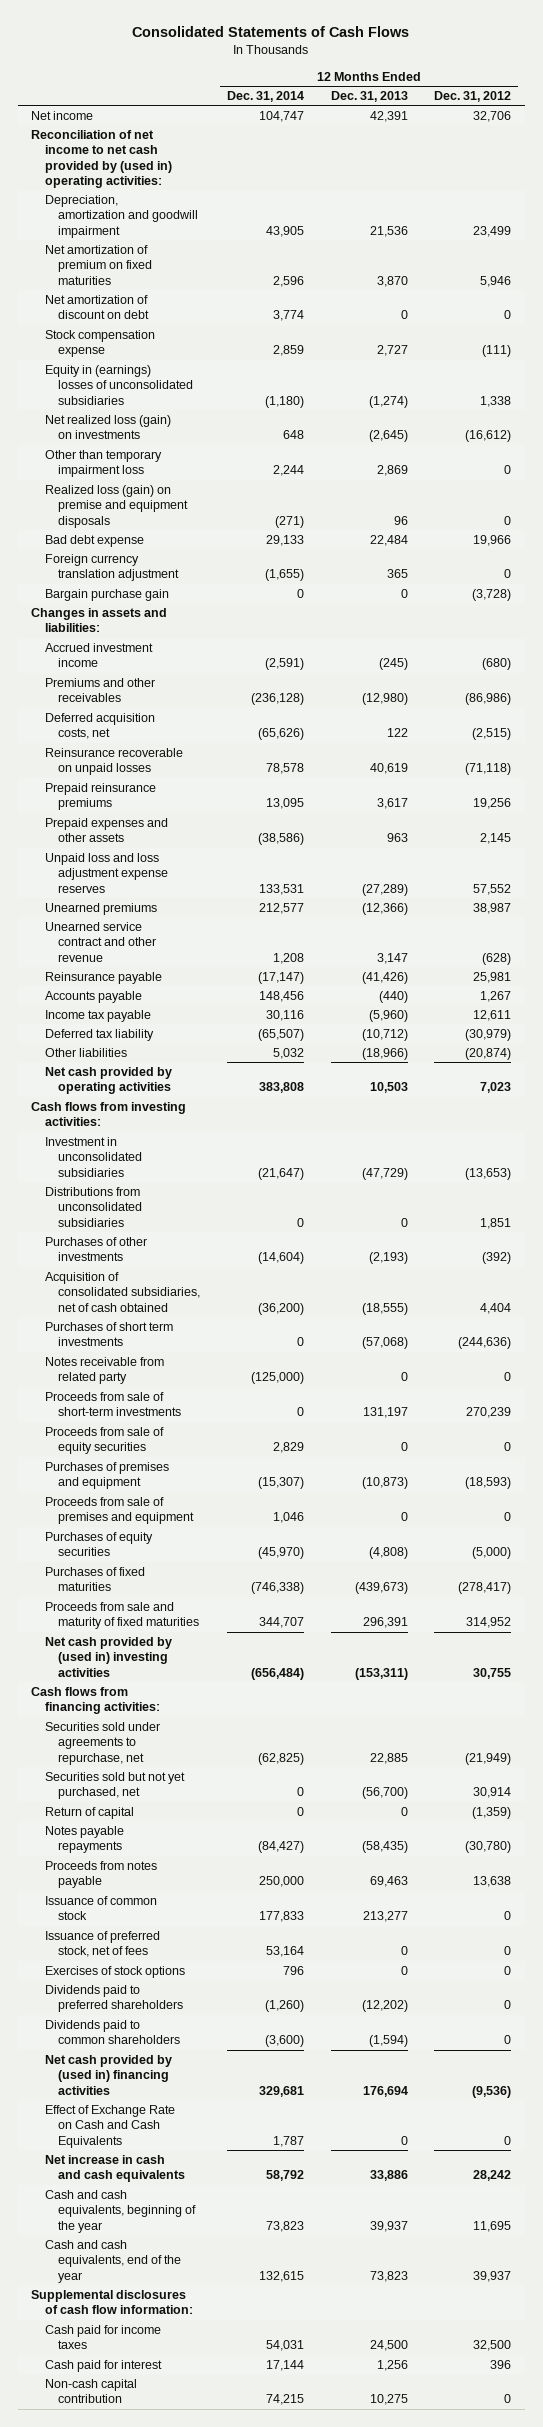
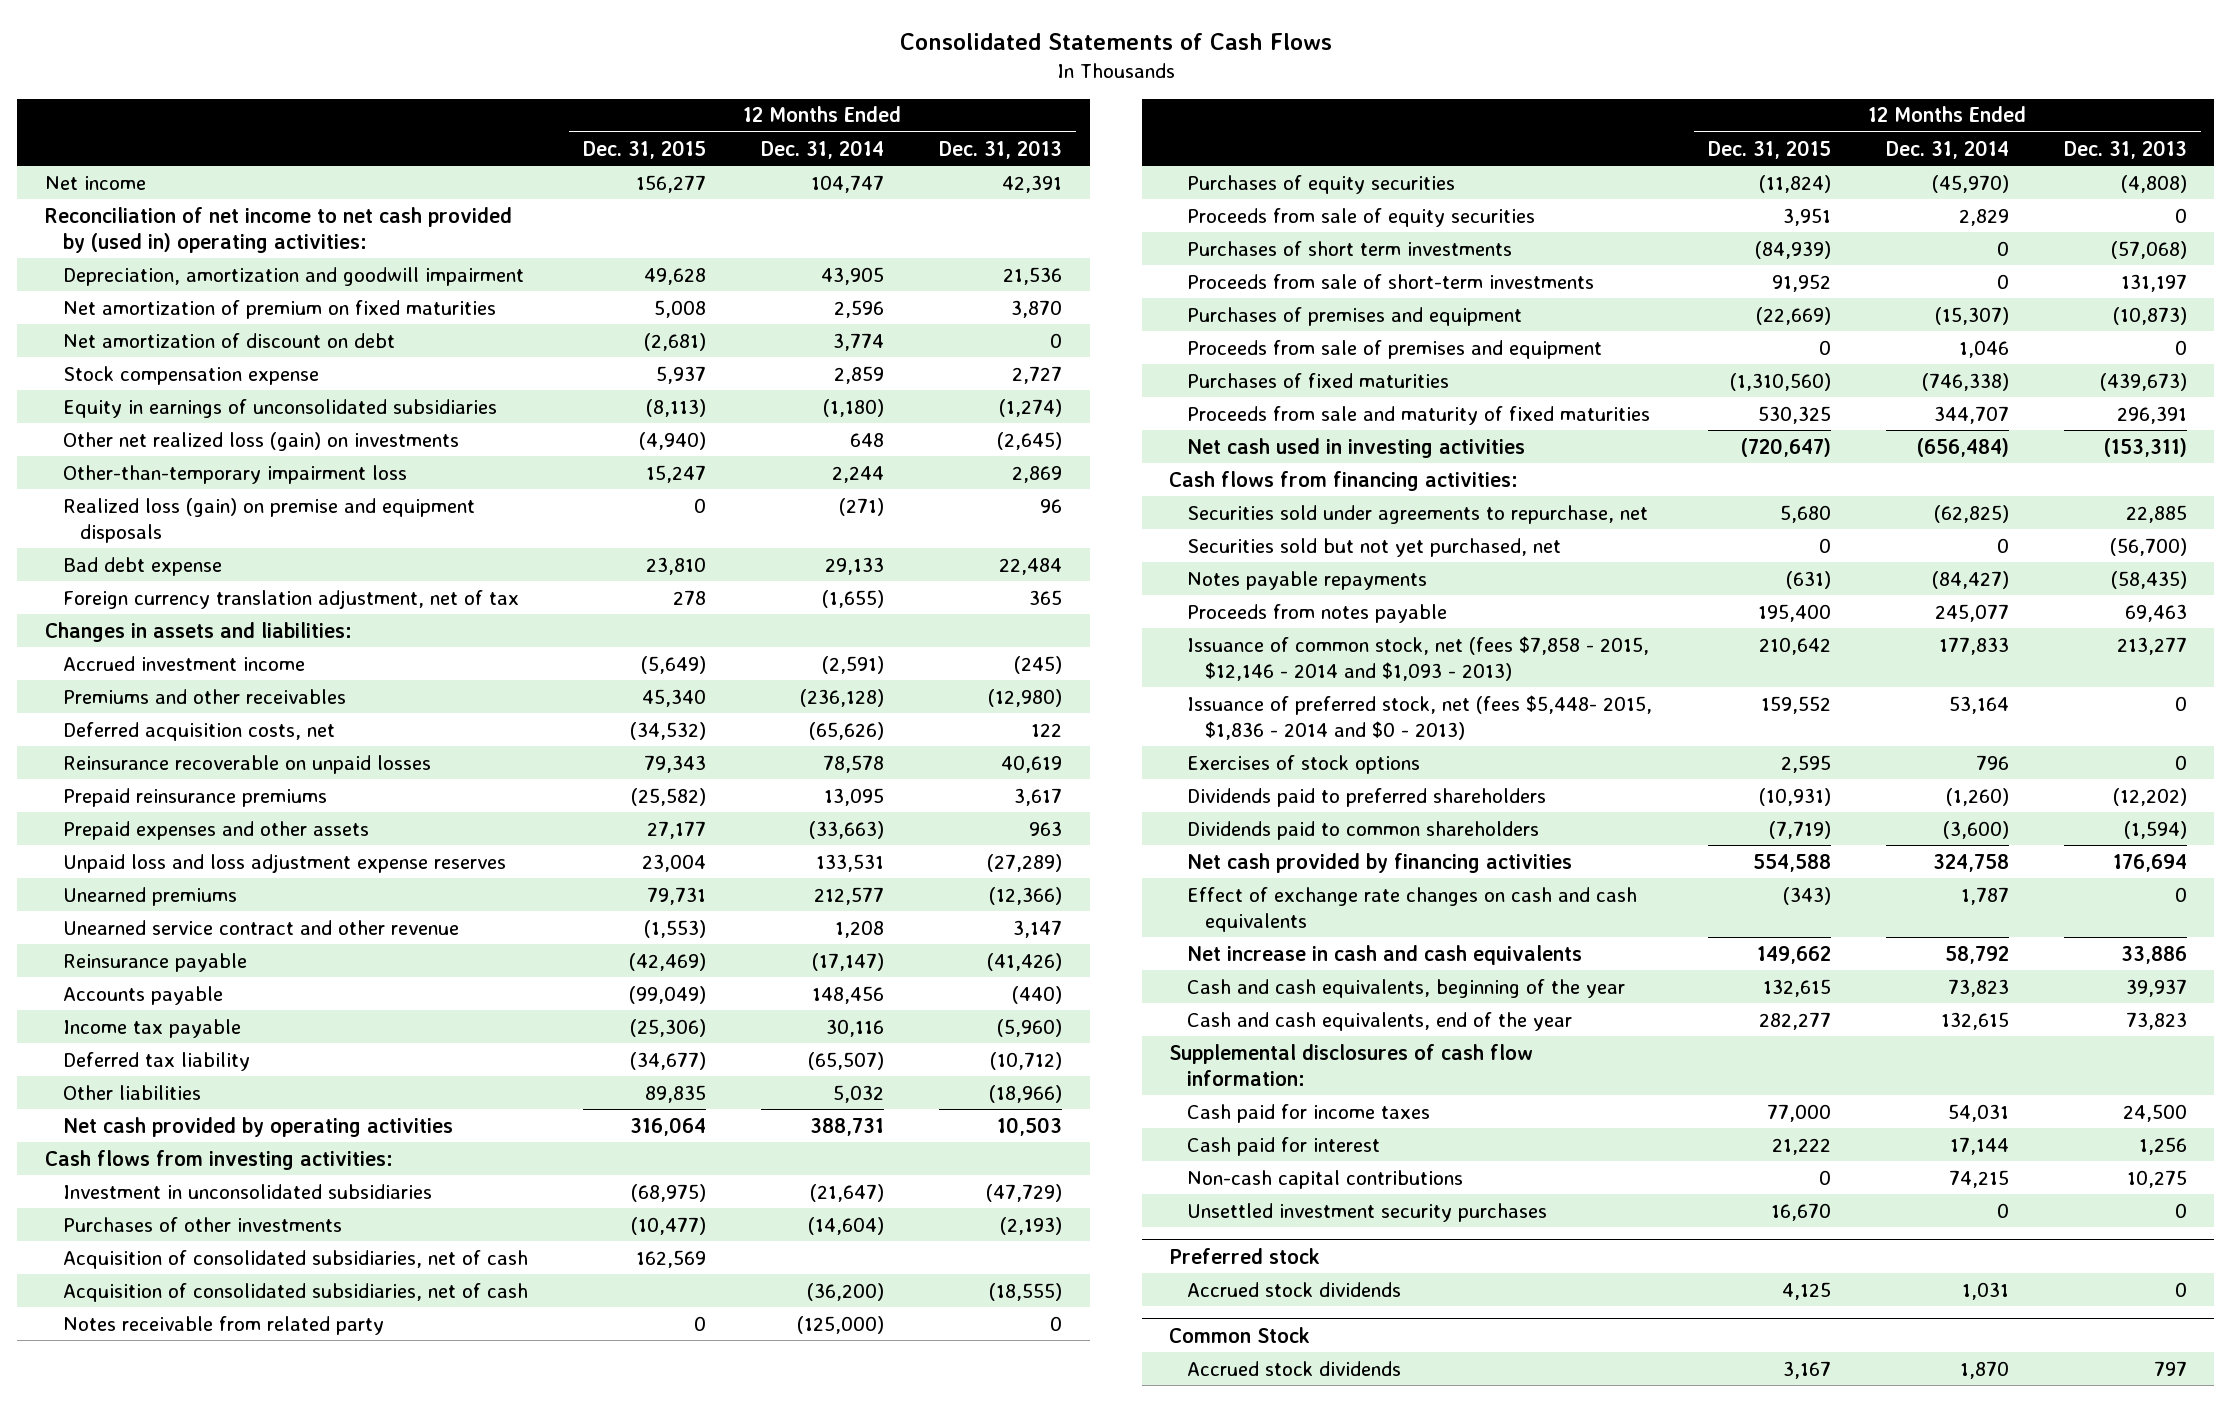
- | 12 Months Ended Dec. 31, 2014 | 12 Months Ended Dec. 31, 2013 | 12 Months Ended Dec. 31, 2012
+ | 12 Months Ended Dec. 31, 2015 | 12 Months Ended Dec. 31, 2014 | 12 Months Ended Dec. 31, 2013
- Equity in (earnings) losses of unconsolidated subsidiaries | (1,180) | (1,274) | 1,338
- Net realized loss (gain) on investments | 648 | (2,645) | (16,612)
- Other than temporary impairment loss | 2,244 | 2,869 | 0
+ Equity in earnings of unconsolidated subsidiaries | (8,113) | (1,180) | (1,274)
+ Other net realized loss (gain) on investments | (4,940) | 648 | (2,645)
+ Other-than-temporary impairment loss | 15,247 | 2,244 | 2,869
- Foreign currency translation adjustment | (1,655) | 365 | 0
- Bargain purchase gain | 0 | 0 | (3,728)
+ Foreign currency translation adjustment, net of tax | 278 | (1,655) | 365
- Prepaid expenses and other assets | (38,586) | 963 | 2,145
+ Prepaid expenses and other assets | 27,177 | (33,663) | 963
- Net cash provided by operating activities | 383,808 | 10,503 | 7,023
+ Net cash provided by operating activities | 316,064 | 388,731 | 10,503
- Distributions from unconsolidated subsidiaries | 0 | 0 | 1,851
- Acquisition of consolidated subsidiaries, net of cash obtained | (36,200) | (18,555) | 4,404
+ Acquisition of consolidated subsidiaries, net of cash | 162,569 | |
+ Acquisition of consolidated subsidiaries, net of cash | | (36,200) | (18,555)
moved up: Purchases of equity securities | (11,824) | (45,970) | (4,808)
moved down: Purchases of short term investments | (84,939) | 0 | (57,068)
moved down: Proceeds from sale of short-term investments | 91,952 | 0 | 131,197
- Net cash provided by (used in) investing activities | (656,484) | (153,311) | 30,755
+ Net cash used in investing activities | (720,647) | (656,484) | (153,311)
- Return of capital | 0 | 0 | (1,359)
- Proceeds from notes payable | 250,000 | 69,463 | 13,638
- Issuance of common stock | 177,833 | 213,277 | 0
- Issuance of preferred stock, net of fees | 53,164 | 0 | 0
+ Proceeds from notes payable | 195,400 | 245,077 | 69,463
+ Issuance of common stock, net (fees $7,858 - 2015, $12,146 - 2014 and $1,093 - 2013) | 210,642 | 177,833 | 213,277
+ Issuance of preferred stock, net (fees $5,448- 2015, $1,836 - 2014 and $0 - 2013) | 159,552 | 53,164 | 0
- Net cash provided by (used in) financing activities | 329,681 | 176,694 | (9,536)
- Effect of Exchange Rate on Cash and Cash Equivalents | 1,787 | 0 | 0
+ Net cash provided by financing activities | 554,588 | 324,758 | 176,694
+ Effect of exchange rate changes on cash and cash equivalents | (343) | 1,787 | 0
- Non-cash capital contribution | 74,215 | 10,275 | 0
+ Non-cash capital contributions | 0 | 74,215 | 10,275
+ Unsettled investment security purchases | 16,670 | 0 | 0
+ Preferred stock
+ Accrued stock dividends | 4,125 | 1,031 | 0
+ Common Stock
+ Accrued stock dividends | 3,167 | 1,870 | 797

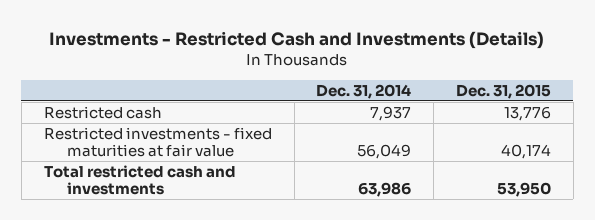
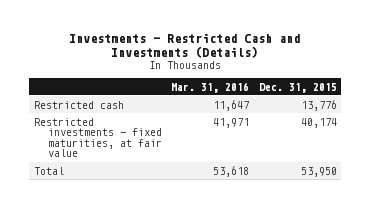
- | Dec. 31, 2014 | Dec. 31, 2015
+ | Mar. 31, 2016 | Dec. 31, 2015
- Restricted investments - fixed maturities at fair value | 56,049 | 40,174
- Total restricted cash and investments | 63,986 | 53,950
+ Restricted investments - fixed maturities, at fair value | 41,971 | 40,174
+ Total | 53,618 | 53,950

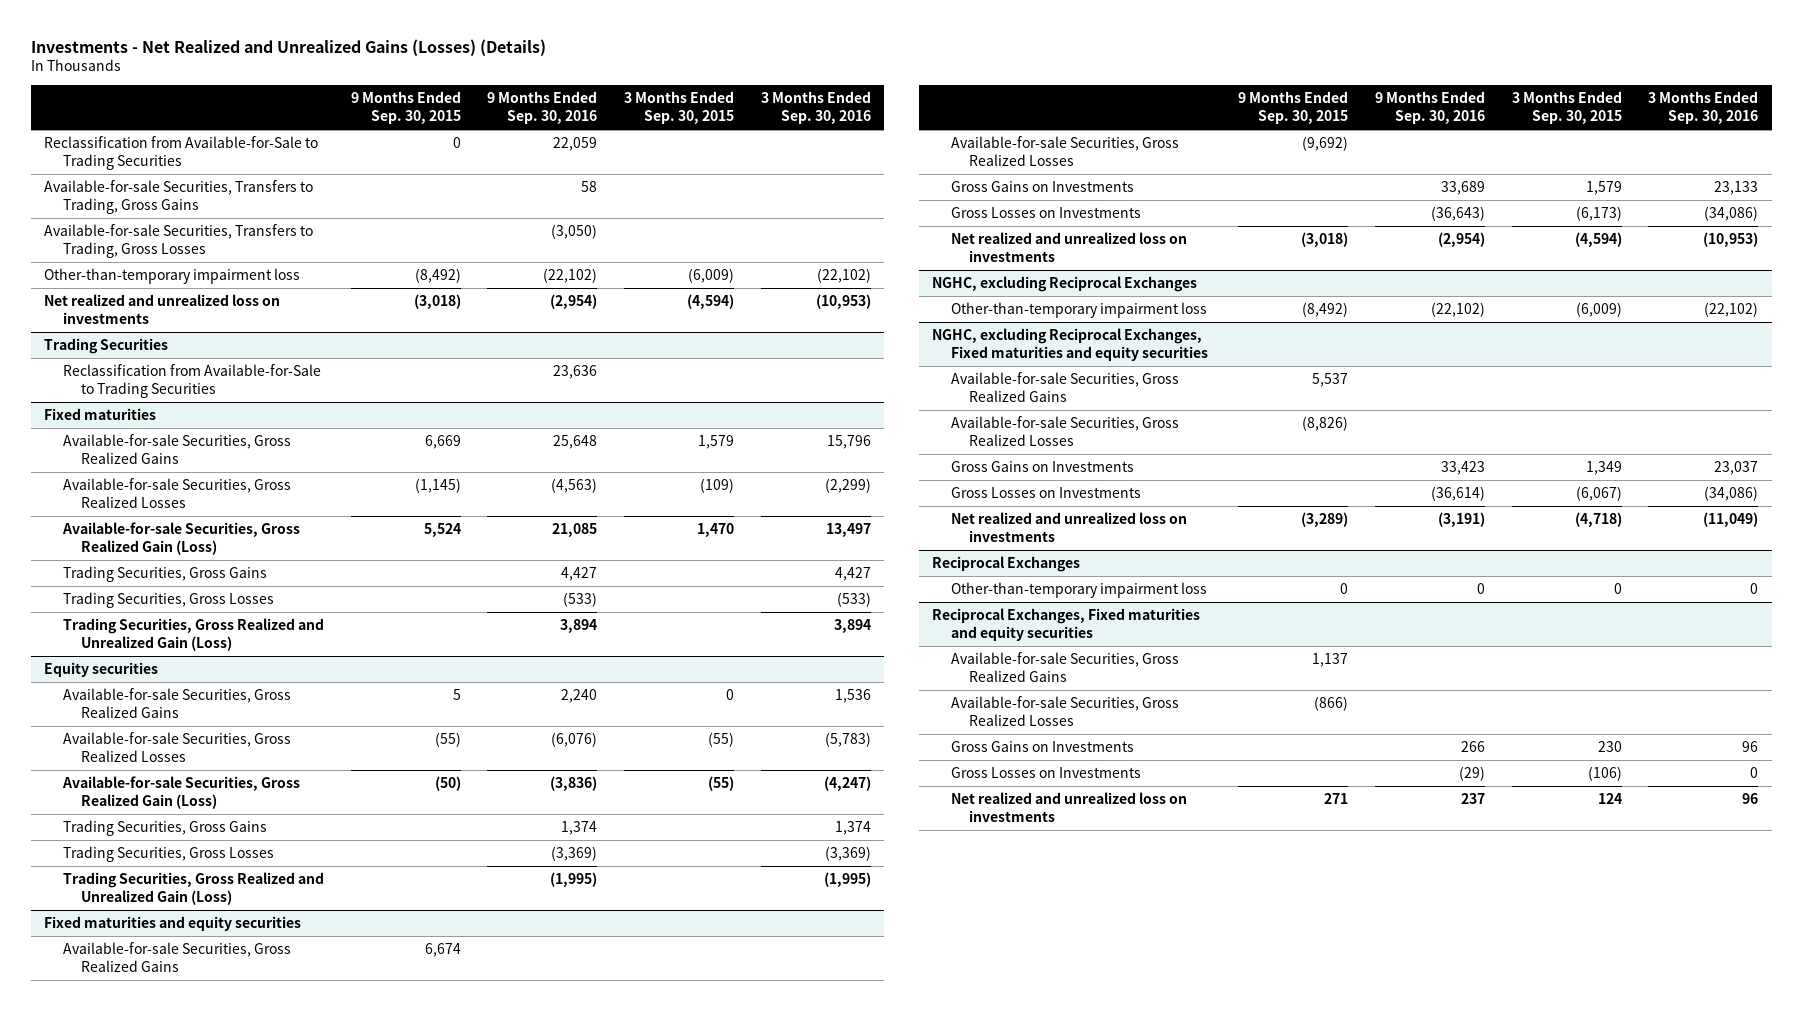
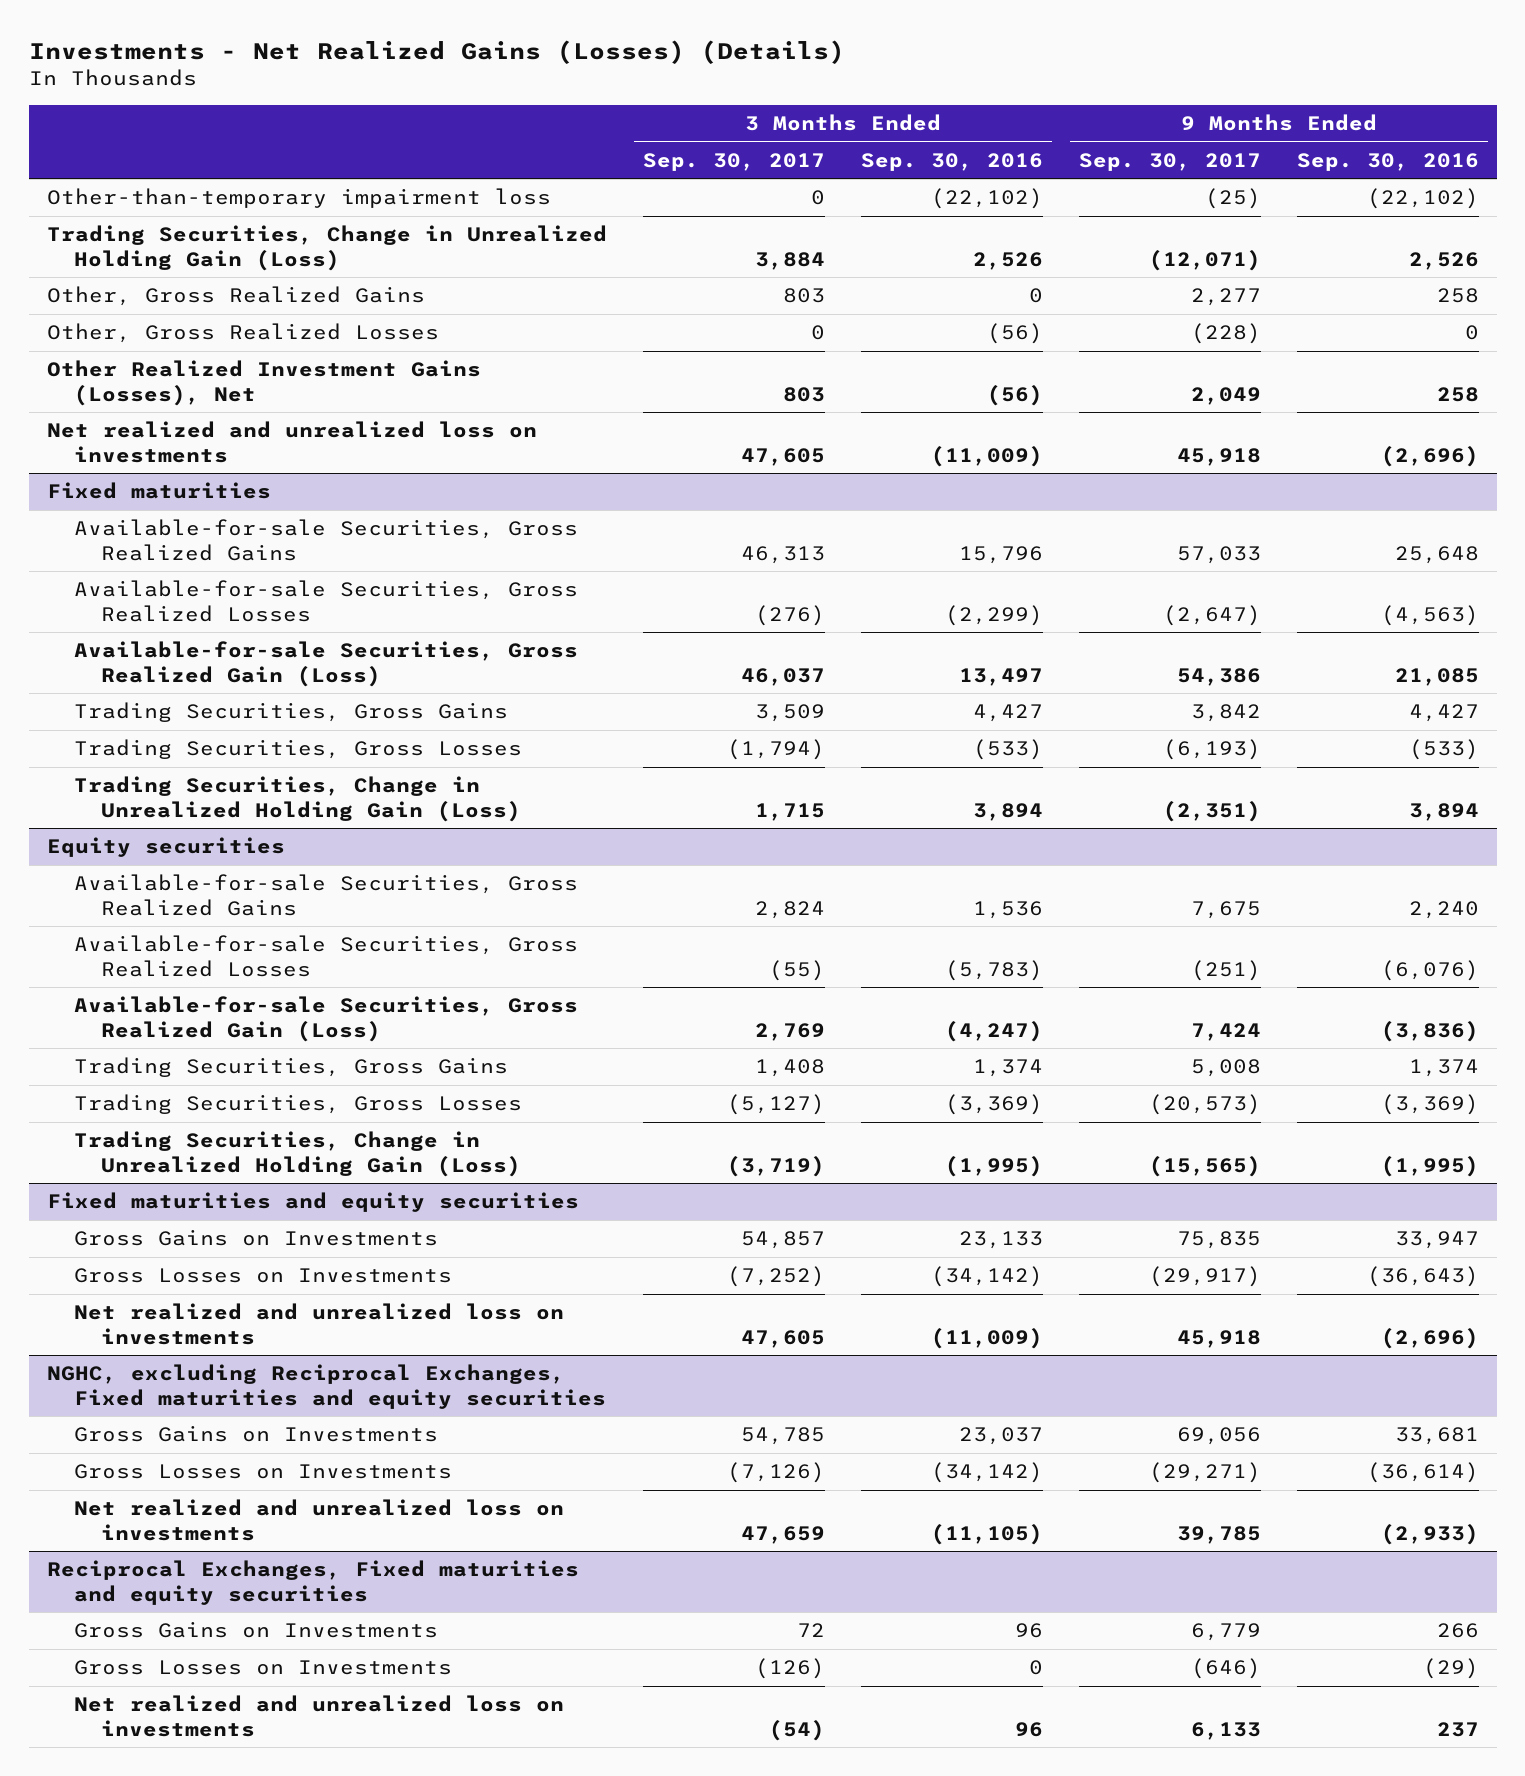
- Investments - Net Realized and Unrealized Gains (Losses) (Details)
+ Investments - Net Realized Gains (Losses) (Details)
- | 9 Months Ended Sep. 30, 2015 | 9 Months Ended Sep. 30, 2016 | 3 Months Ended Sep. 30, 2015 | 3 Months Ended Sep. 30, 2016
+ | 3 Months Ended Sep. 30, 2017 | 3 Months Ended Sep. 30, 2016 | 9 Months Ended Sep. 30, 2017 | 9 Months Ended Sep. 30, 2016
- Reclassification from Available-for-Sale to Trading Securities | 0 | 22,059 | |
- Available-for-sale Securities, Transfers to Trading, Gross Gains | | 58 | |
- Available-for-sale Securities, Transfers to Trading, Gross Losses | | (3,050) | |
- Net realized and unrealized loss on investments | (3,018) | (2,954) | (4,594) | (10,953)
- Trading Securities
- Reclassification from Available-for-Sale to Trading Securities | | 23,636 | |
+ Trading Securities, Change in Unrealized Holding Gain (Loss) | 3,884 | 2,526 | (12,071) | 2,526
+ Other, Gross Realized Gains | 803 | 0 | 2,277 | 258
+ Other, Gross Realized Losses | 0 | (56) | (228) | 0
+ Other Realized Investment Gains (Losses), Net | 803 | (56) | 2,049 | 258
+ Net realized and unrealized loss on investments | 47,605 | (11,009) | 45,918 | (2,696)
@ Fixed maturities
- Trading Securities, Gross Realized and Unrealized Gain (Loss) | | 3,894 | | 3,894
+ Trading Securities, Change in Unrealized Holding Gain (Loss) | 1,715 | 3,894 | (2,351) | 3,894
@ Equity securities
- Trading Securities, Gross Realized and Unrealized Gain (Loss) | | (1,995) | | (1,995)
+ Trading Securities, Change in Unrealized Holding Gain (Loss) | (3,719) | (1,995) | (15,565) | (1,995)
@ Fixed maturities and equity securities
- Available-for-sale Securities, Gross Realized Gains | 6,674 | | |
- Available-for-sale Securities, Gross Realized Losses | (9,692) | | |
- Gross Gains on Investments | | 33,689 | 1,579 | 23,133
- Gross Losses on Investments | | (36,643) | (6,173) | (34,086)
- Net realized and unrealized loss on investments | (3,018) | (2,954) | (4,594) | (10,953)
- NGHC, excluding Reciprocal Exchanges
- Other-than-temporary impairment loss | (8,492) | (22,102) | (6,009) | (22,102)
@ Fixed maturities and equity securities
+ Gross Gains on Investments | 54,857 | 23,133 | 75,835 | 33,947
+ Gross Losses on Investments | (7,252) | (34,142) | (29,917) | (36,643)
+ Net realized and unrealized loss on investments | 47,605 | (11,009) | 45,918 | (2,696)
@ NGHC, excluding Reciprocal Exchanges, Fixed maturities and equity securities
- Available-for-sale Securities, Gross Realized Gains | 5,537 | | |
- Available-for-sale Securities, Gross Realized Losses | (8,826) | | |
- Gross Gains on Investments | | 33,423 | 1,349 | 23,037
- Gross Losses on Investments | | (36,614) | (6,067) | (34,086)
- Net realized and unrealized loss on investments | (3,289) | (3,191) | (4,718) | (11,049)
- Reciprocal Exchanges
- Other-than-temporary impairment loss | 0 | 0 | 0 | 0
@ NGHC, excluding Reciprocal Exchanges, Fixed maturities and equity securities
+ Gross Gains on Investments | 54,785 | 23,037 | 69,056 | 33,681
+ Gross Losses on Investments | (7,126) | (34,142) | (29,271) | (36,614)
+ Net realized and unrealized loss on investments | 47,659 | (11,105) | 39,785 | (2,933)
@ Reciprocal Exchanges, Fixed maturities and equity securities
- Available-for-sale Securities, Gross Realized Gains | 1,137 | | |
- Available-for-sale Securities, Gross Realized Losses | (866) | | |

